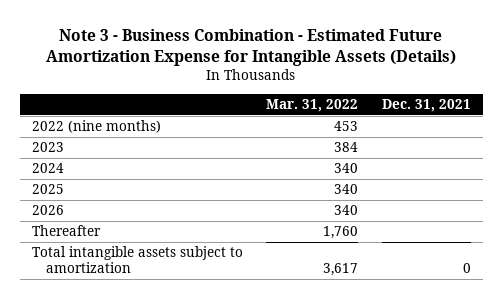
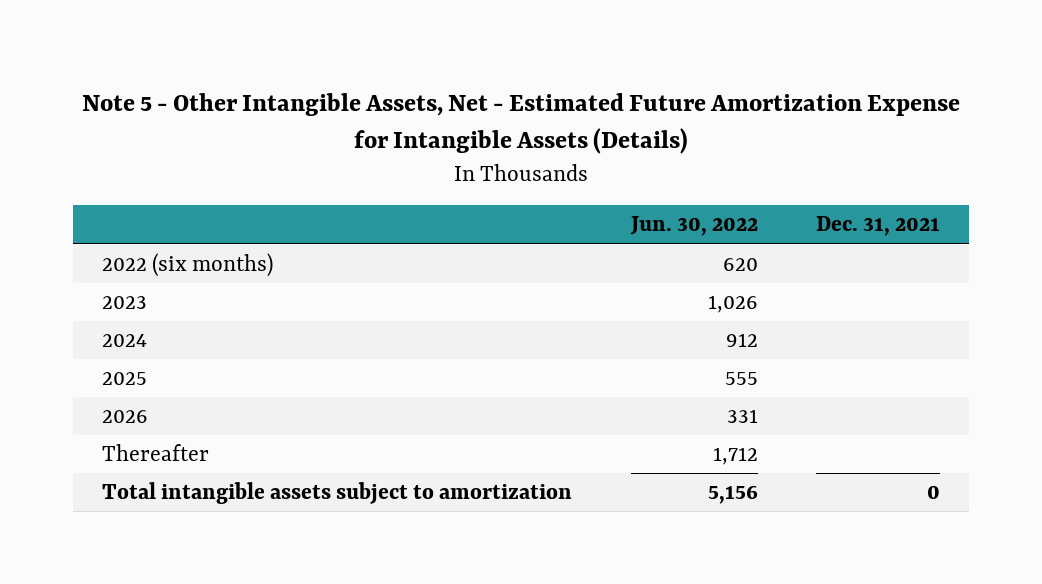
- Note 3 - Business Combination - Estimated Future Amortization Expense for Intangible Assets (Details)
+ Note 5 - Other Intangible Assets, Net - Estimated Future Amortization Expense for Intangible Assets (Details)
- | Mar. 31, 2022 | Dec. 31, 2021
+ | Jun. 30, 2022 | Dec. 31, 2021
- 2022 (nine months) | 453 |
+ 2022 (six months) | 620 |

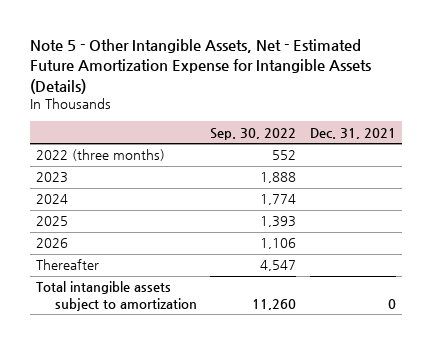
- | Jun. 30, 2022 | Dec. 31, 2021
+ | Sep. 30, 2022 | Dec. 31, 2021
- 2022 (six months) | 620 |
+ 2022 (three months) | 552 |

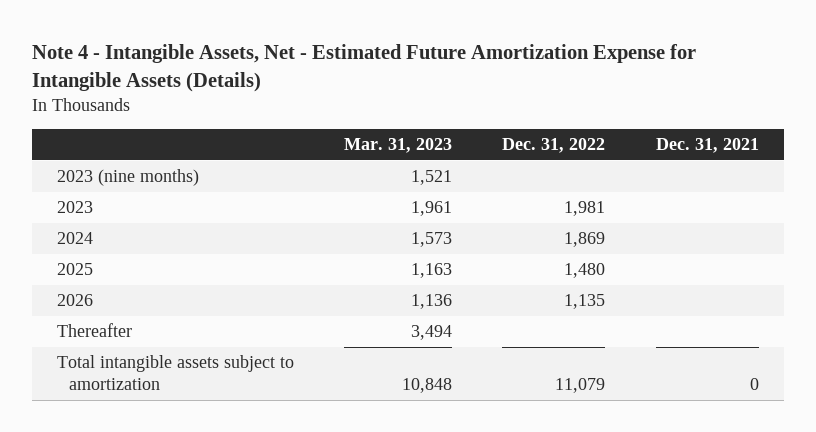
- Note 5 - Other Intangible Assets, Net - Estimated Future Amortization Expense for Intangible Assets (Details)
+ Note 4 - Intangible Assets, Net - Estimated Future Amortization Expense for Intangible Assets (Details)
- | Sep. 30, 2022 | Dec. 31, 2021
+ | Mar. 31, 2023 | Dec. 31, 2022 | Dec. 31, 2021
- 2022 (three months) | 552 |
+ 2023 (nine months) | 1,521 | |

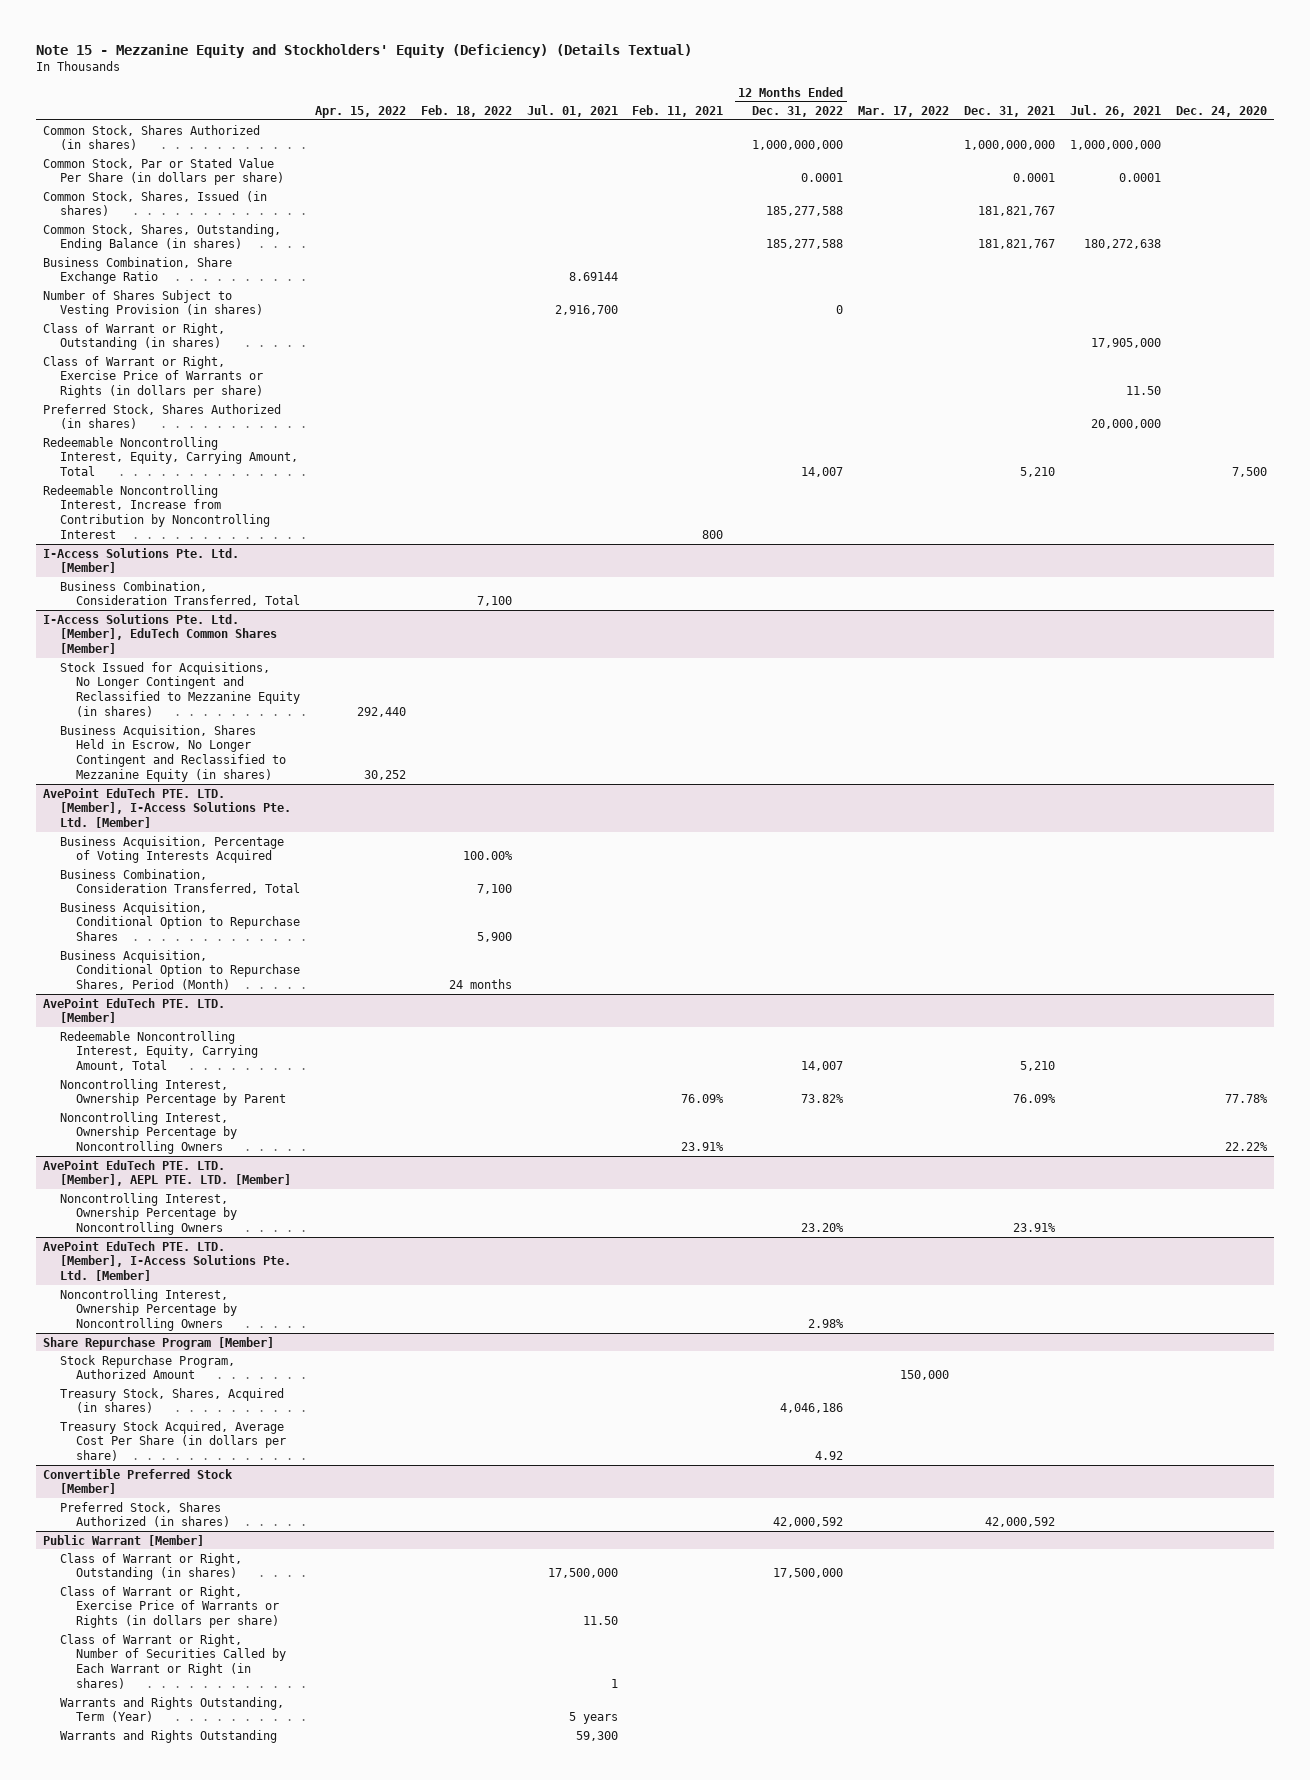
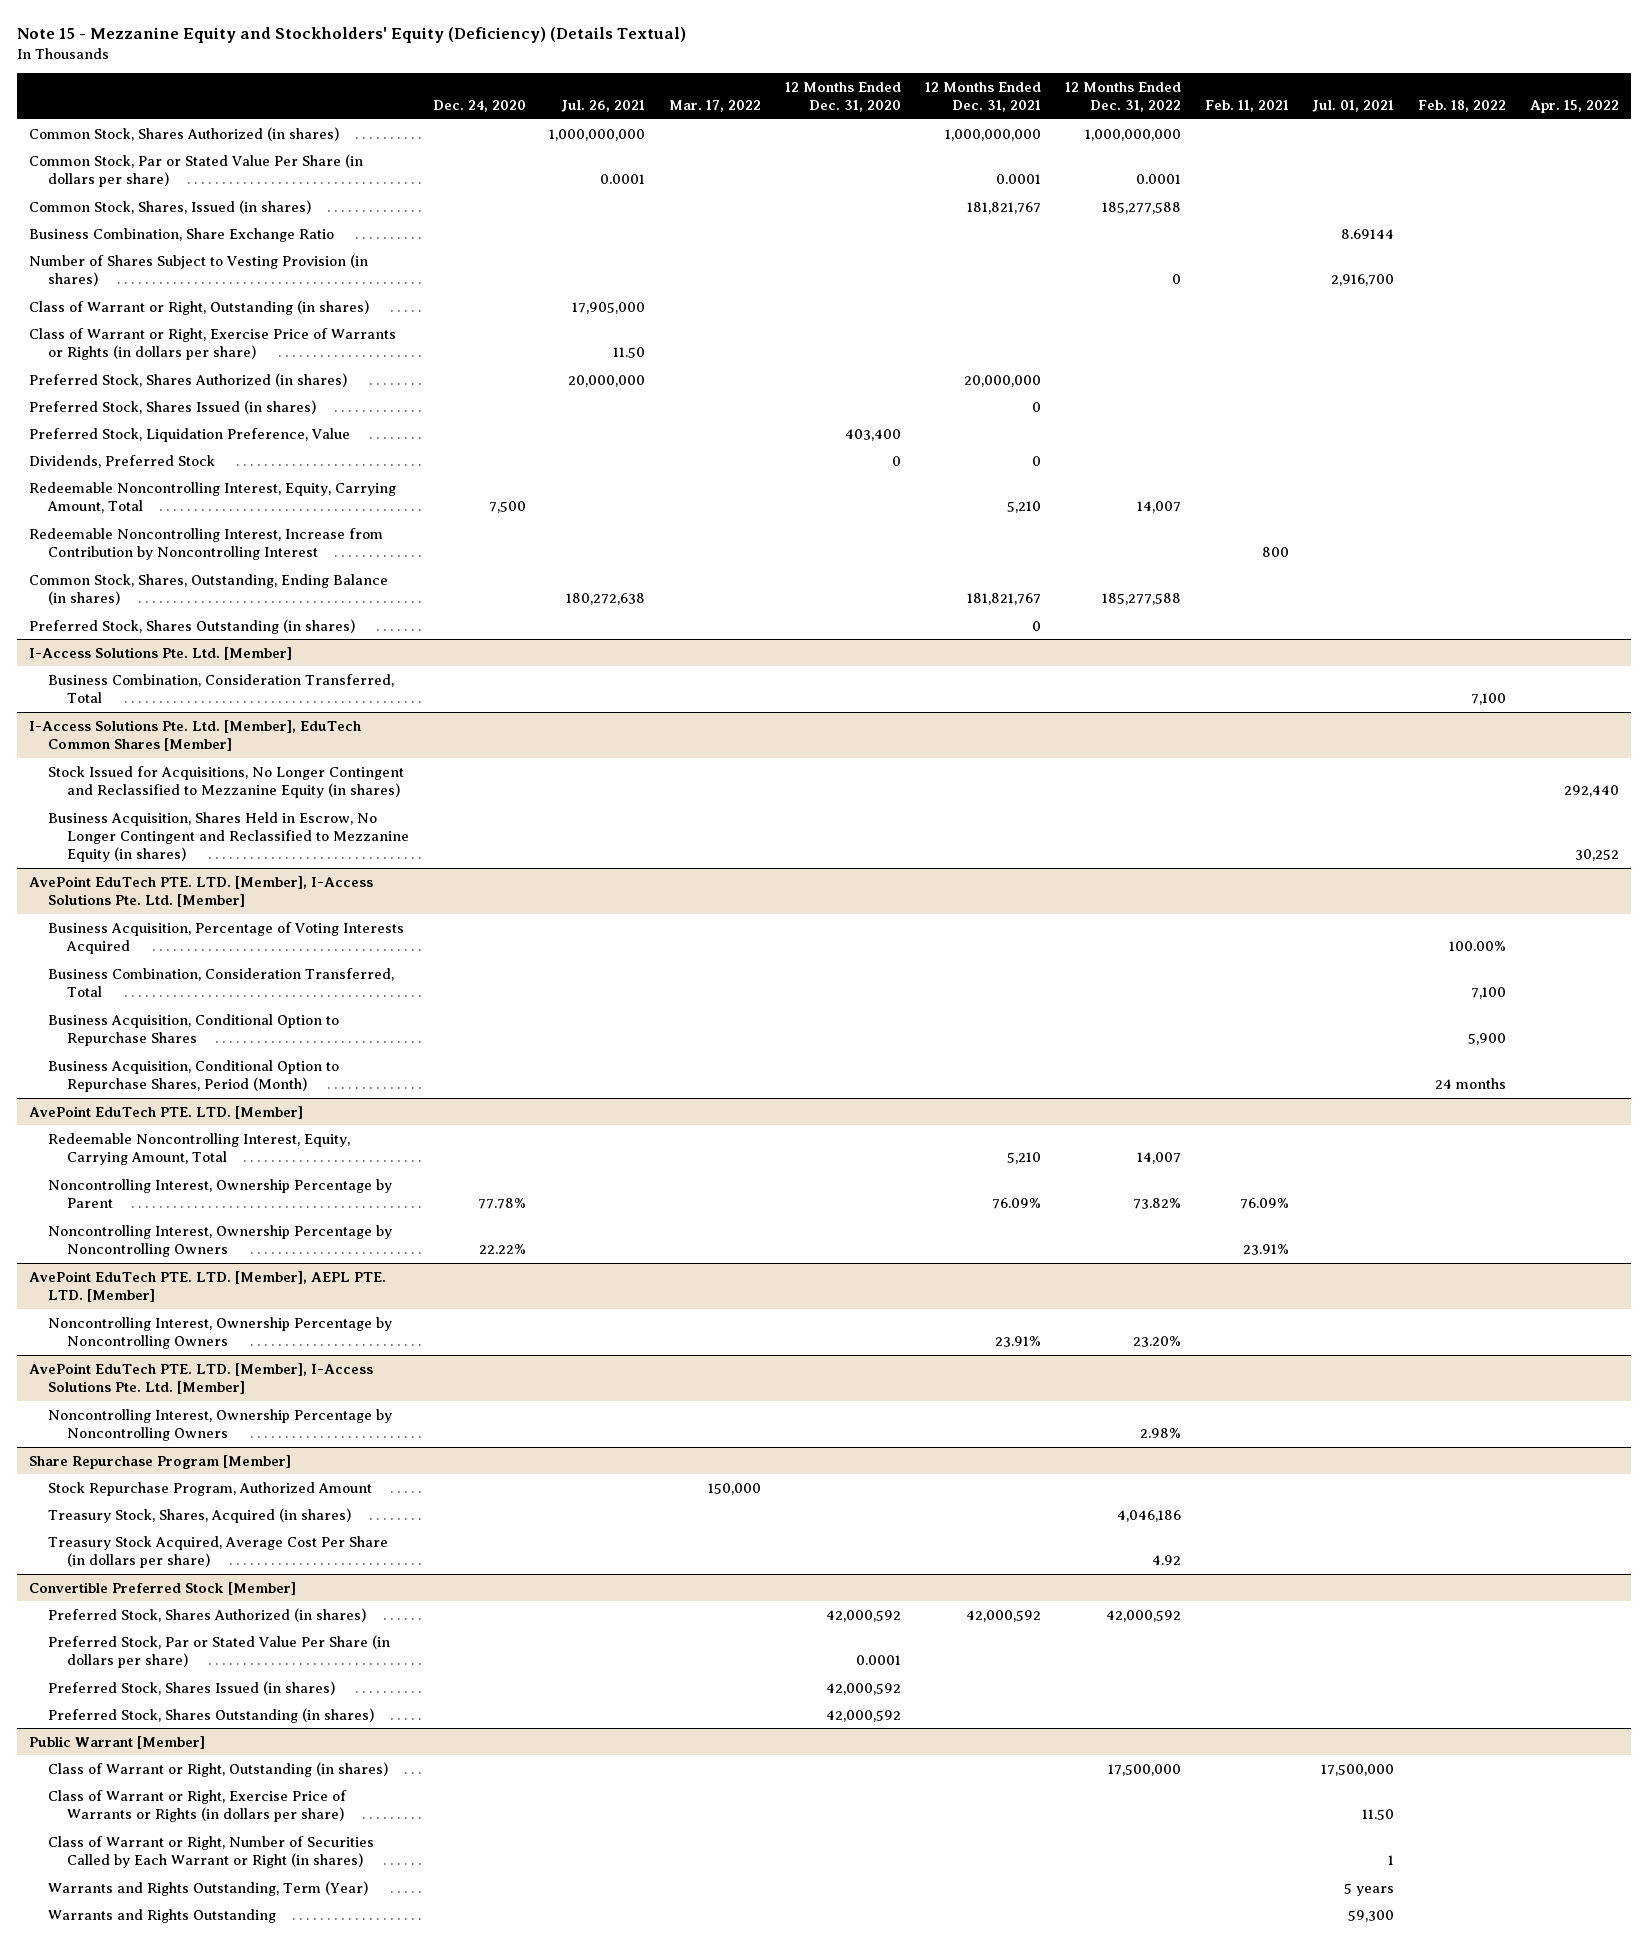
- | Apr. 15, 2022 | Feb. 18, 2022 | Jul. 01, 2021 | Feb. 11, 2021 | 12 Months Ended Dec. 31, 2022 | Mar. 17, 2022 | Dec. 31, 2021 | Jul. 26, 2021 | Dec. 24, 2020
+ | Dec. 24, 2020 | Jul. 26, 2021 | Mar. 17, 2022 | 12 Months Ended Dec. 31, 2020 | 12 Months Ended Dec. 31, 2021 | 12 Months Ended Dec. 31, 2022 | Feb. 11, 2021 | Jul. 01, 2021 | Feb. 18, 2022 | Apr. 15, 2022
+ Preferred Stock, Shares Issued (in shares) | | | | | 0 | | | | |
+ Preferred Stock, Liquidation Preference, Value | | | | 403,400 | | | | | |
+ Dividends, Preferred Stock | | | | 0 | 0 | | | | |
moved down: Common Stock, Shares, Outstanding, Ending Balance (in shares) | | 180,272,638 | | | 181,821,767 | 185,277,588 | | | |
+ Preferred Stock, Shares Outstanding (in shares) | | | | | 0 | | | | |
@ Convertible Preferred Stock [Member]
+ Preferred Stock, Par or Stated Value Per Share (in dollars per share) | | | | 0.0001 | | | | | |
+ Preferred Stock, Shares Issued (in shares) | | | | 42,000,592 | | | | | |
+ Preferred Stock, Shares Outstanding (in shares) | | | | 42,000,592 | | | | | |

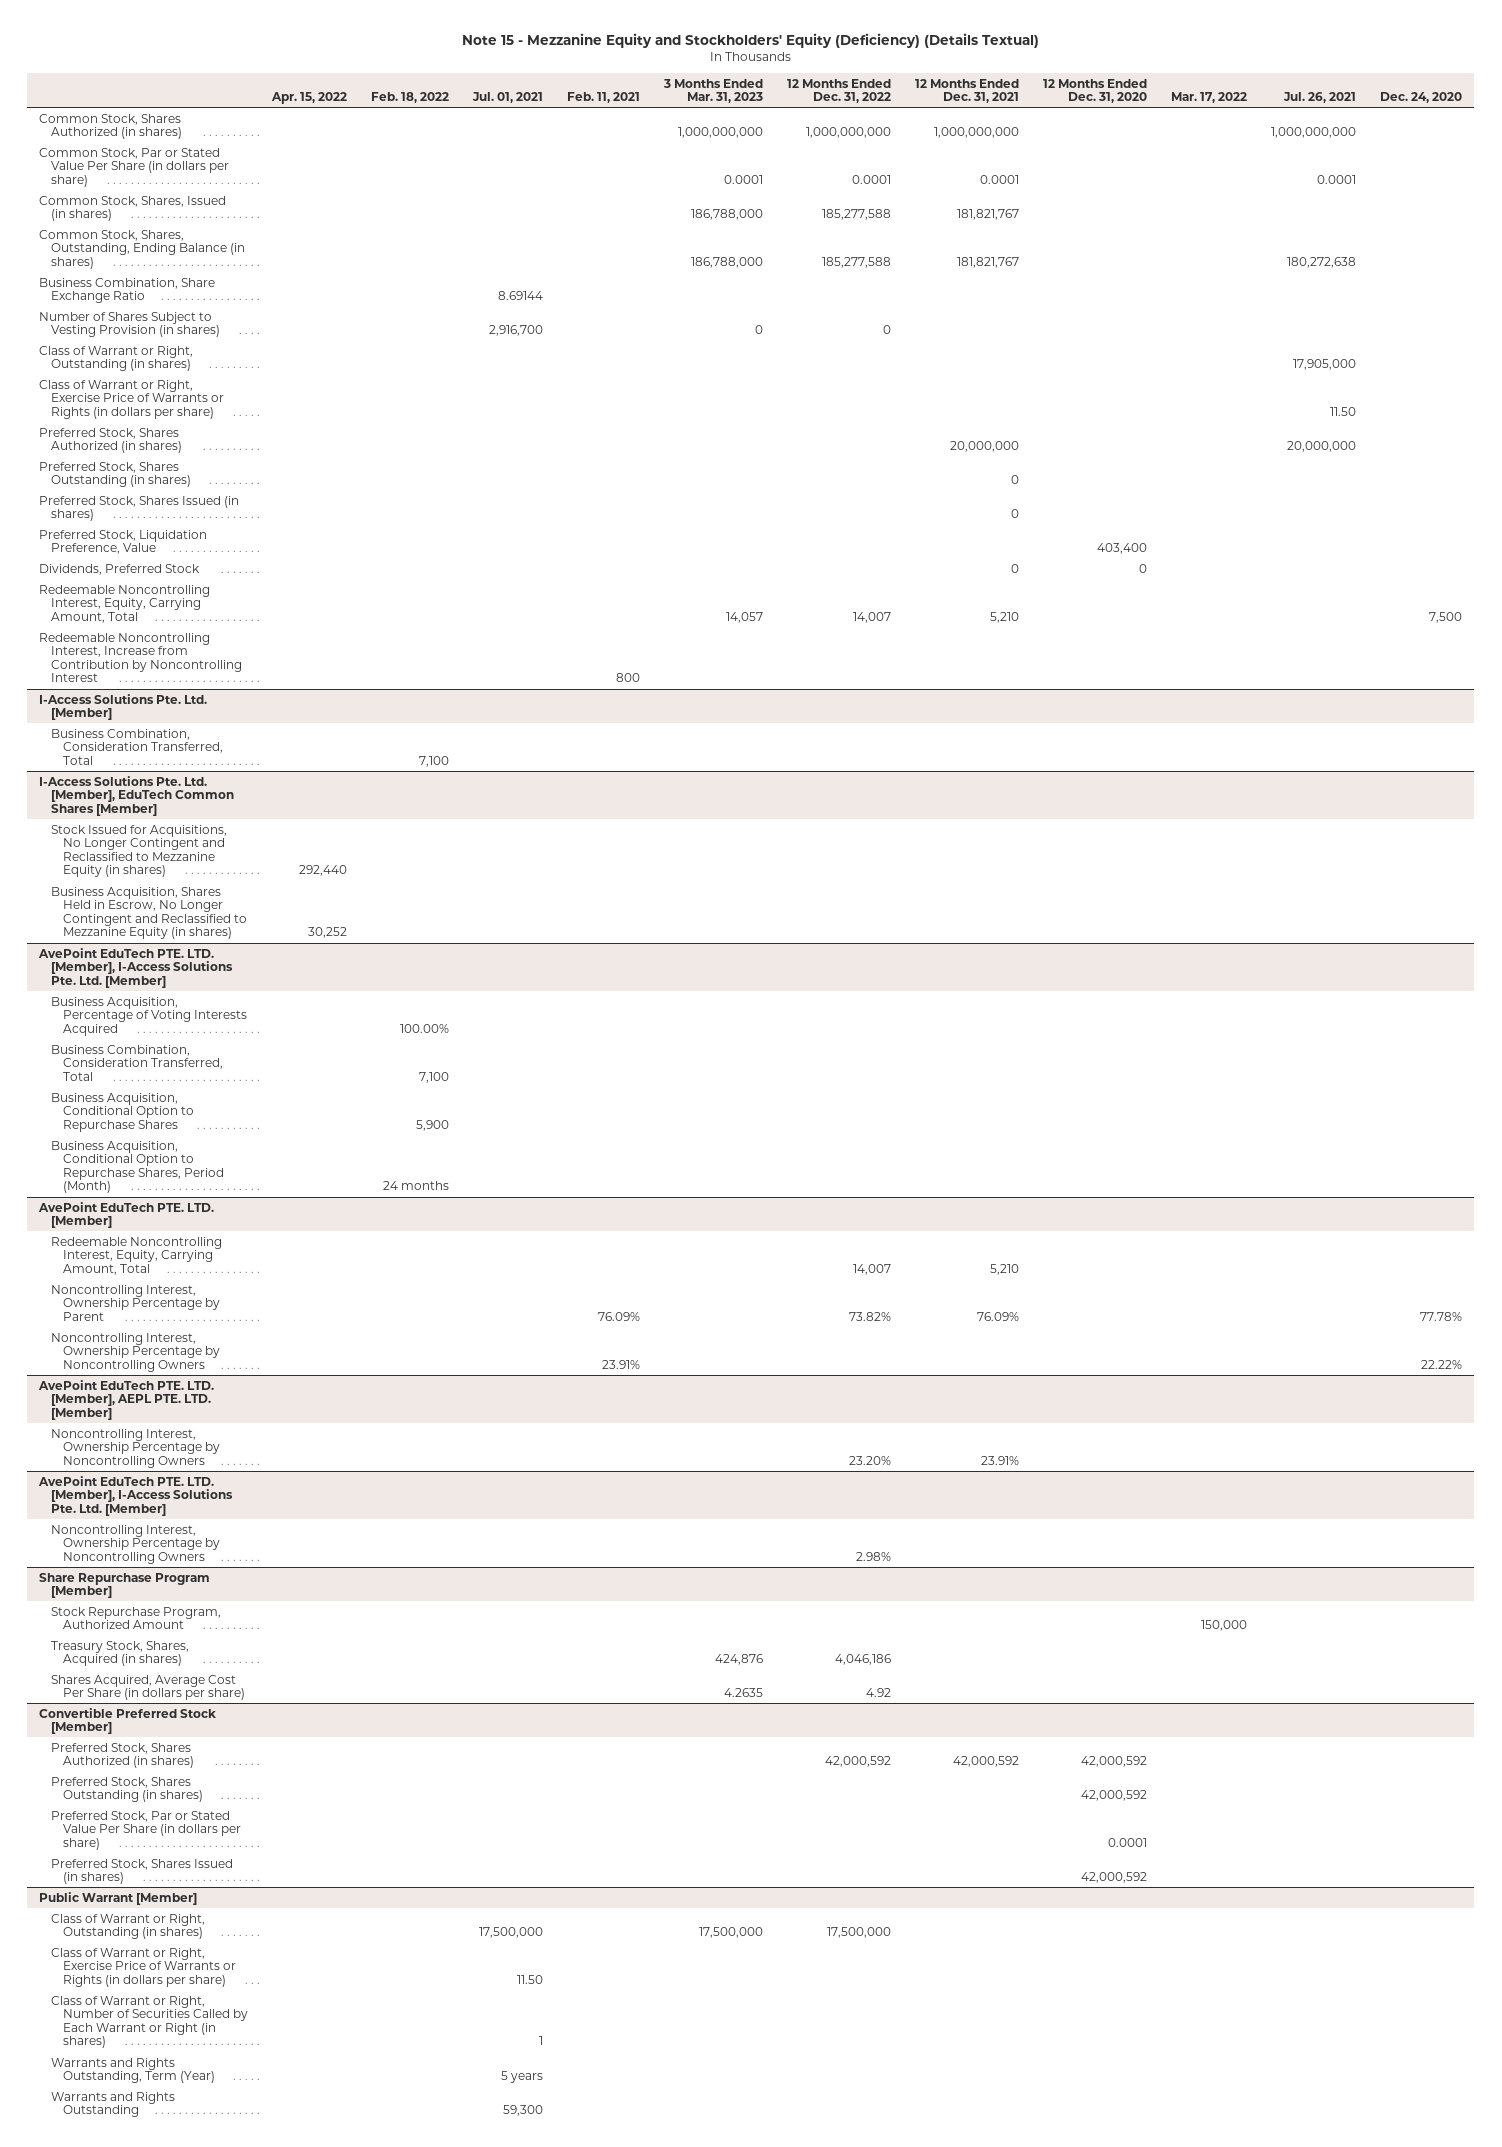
- | Dec. 24, 2020 | Jul. 26, 2021 | Mar. 17, 2022 | 12 Months Ended Dec. 31, 2020 | 12 Months Ended Dec. 31, 2021 | 12 Months Ended Dec. 31, 2022 | Feb. 11, 2021 | Jul. 01, 2021 | Feb. 18, 2022 | Apr. 15, 2022
+ | Apr. 15, 2022 | Feb. 18, 2022 | Jul. 01, 2021 | Feb. 11, 2021 | 3 Months Ended Mar. 31, 2023 | 12 Months Ended Dec. 31, 2022 | 12 Months Ended Dec. 31, 2021 | 12 Months Ended Dec. 31, 2020 | Mar. 17, 2022 | Jul. 26, 2021 | Dec. 24, 2020
moved up: Common Stock, Shares, Outstanding, Ending Balance (in shares) | | | | | 186,788,000 | 185,277,588 | 181,821,767 | | | 180,272,638 |
moved up: Preferred Stock, Shares Outstanding (in shares) | | | | | | | 0 | | | |
@ Share Repurchase Program [Member]
- Treasury Stock Acquired, Average Cost Per Share (in dollars per share) | | | | | | 4.92 | | | |
+ Shares Acquired, Average Cost Per Share (in dollars per share) | | | | | 4.2635 | 4.92 | | | | |
@ Convertible Preferred Stock [Member]
moved up: Preferred Stock, Shares Outstanding (in shares) | | | | | | | | 42,000,592 | | |

